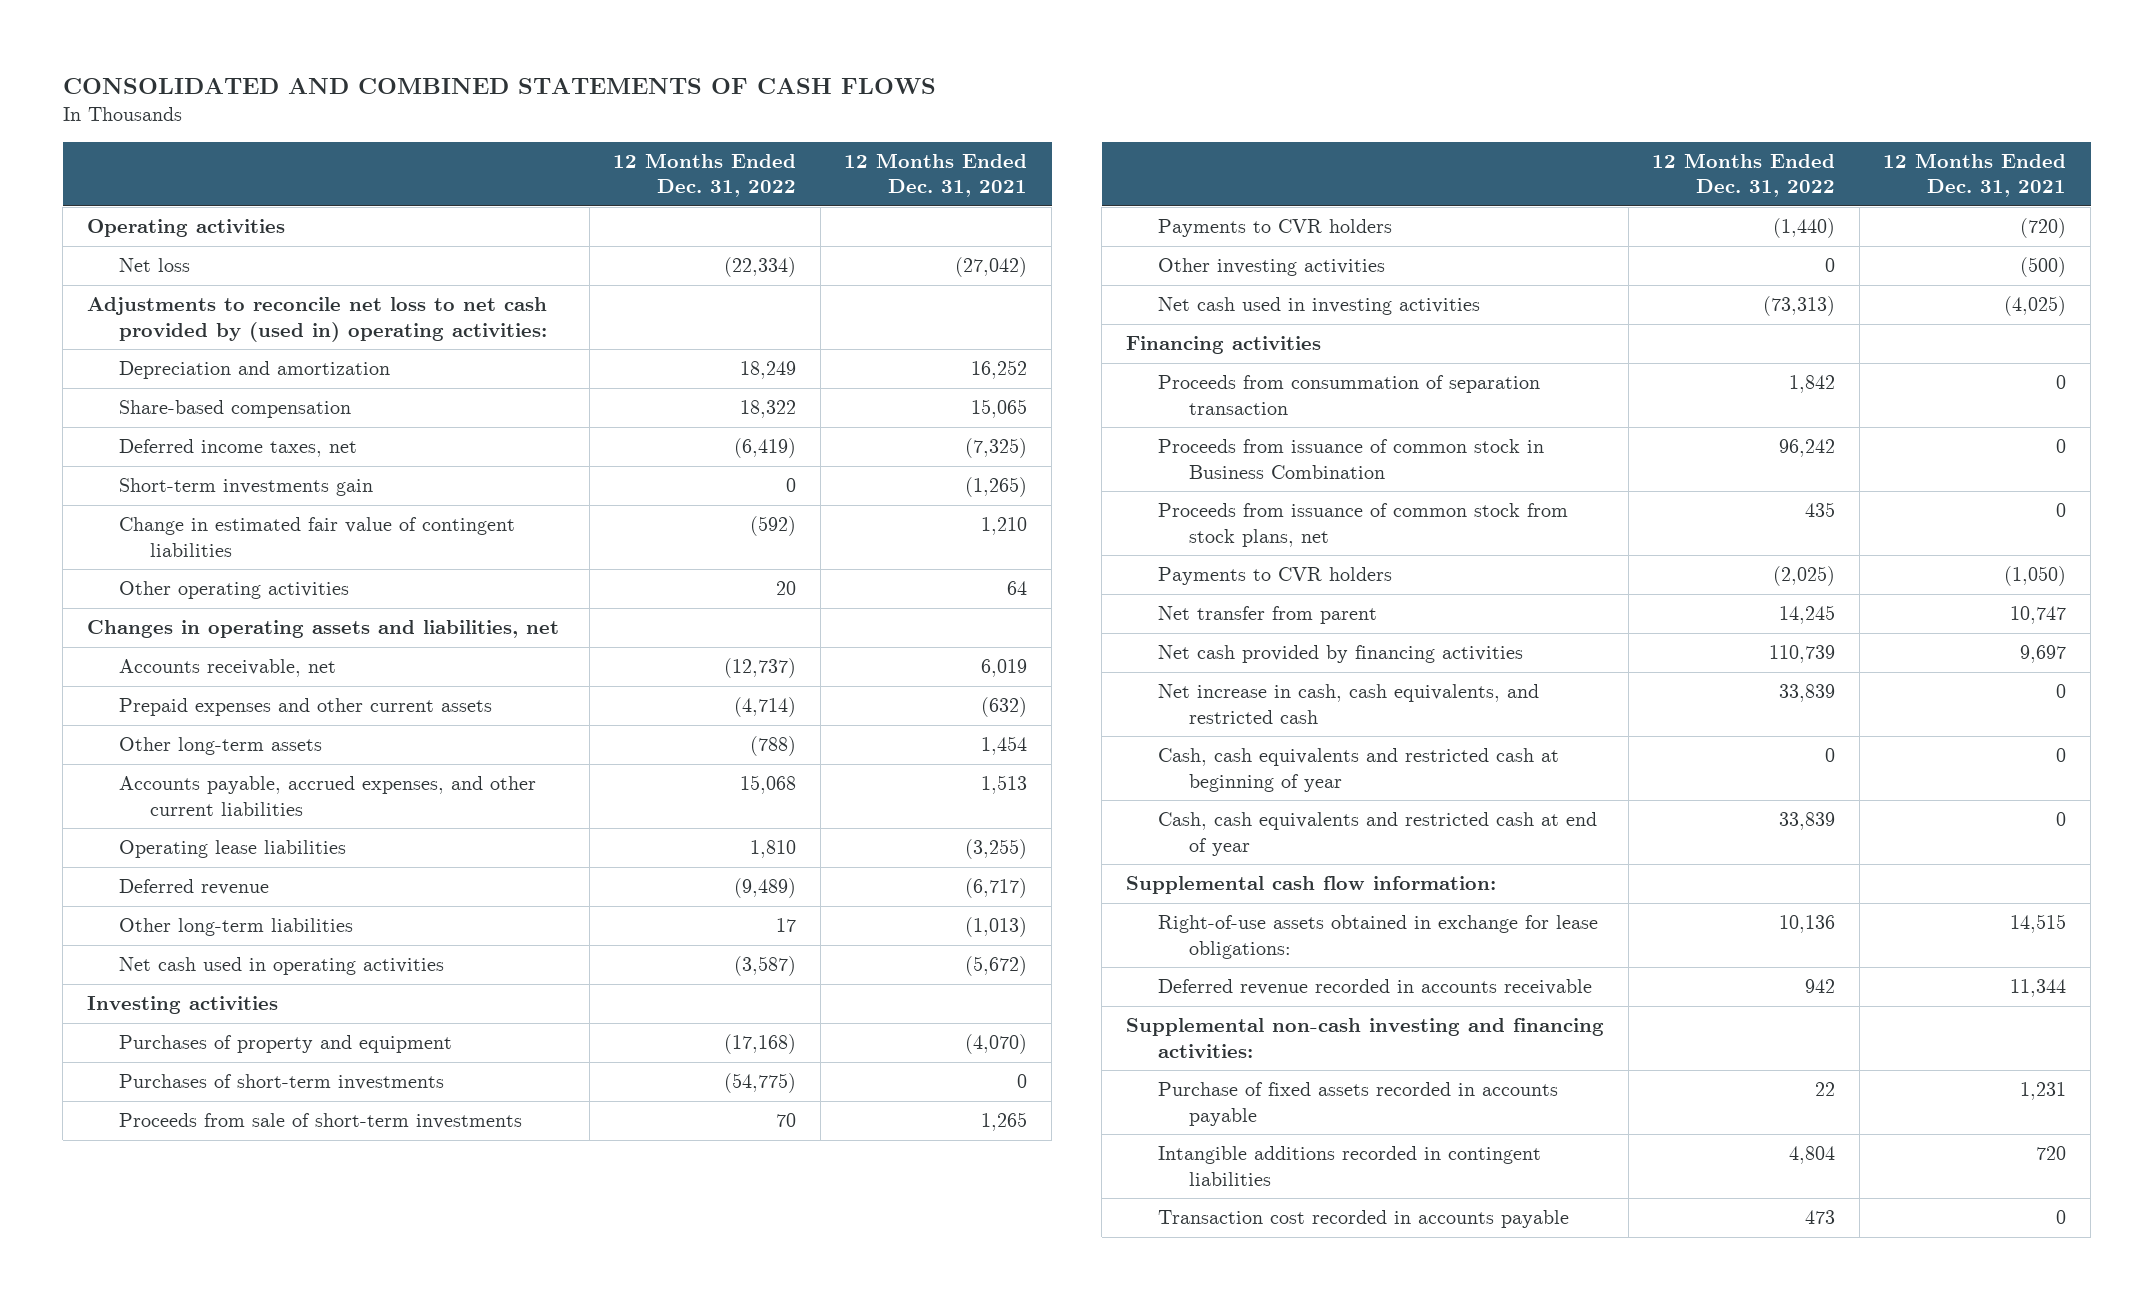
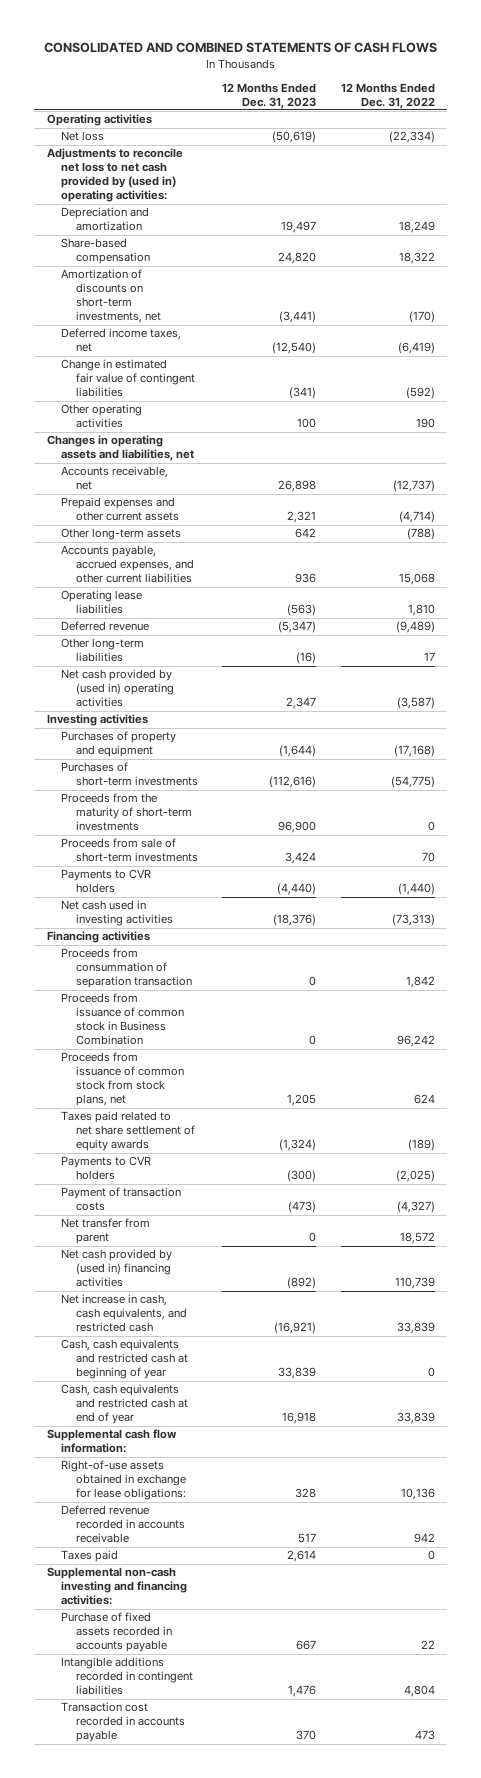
- | 12 Months Ended Dec. 31, 2022 | 12 Months Ended Dec. 31, 2021
+ | 12 Months Ended Dec. 31, 2023 | 12 Months Ended Dec. 31, 2022
+ Amortization of discounts on short-term investments, net | (3,441) | (170)
- Short-term investments gain | 0 | (1,265)
- Other operating activities | 20 | 64
+ Other operating activities | 100 | 190
- Net cash used in operating activities | (3,587) | (5,672)
+ Net cash provided by (used in) operating activities | 2,347 | (3,587)
+ Proceeds from the maturity of short-term investments | 96,900 | 0
- Other investing activities | 0 | (500)
- Proceeds from issuance of common stock from stock plans, net | 435 | 0
+ Proceeds from issuance of common stock from stock plans, net | 1,205 | 624
+ Taxes paid related to net share settlement of equity awards | (1,324) | (189)
- Net transfer from parent | 14,245 | 10,747
- Net cash provided by financing activities | 110,739 | 9,697
+ Payment of transaction costs | (473) | (4,327)
+ Net transfer from parent | 0 | 18,572
+ Net cash provided by (used in) financing activities | (892) | 110,739
+ Taxes paid | 2,614 | 0

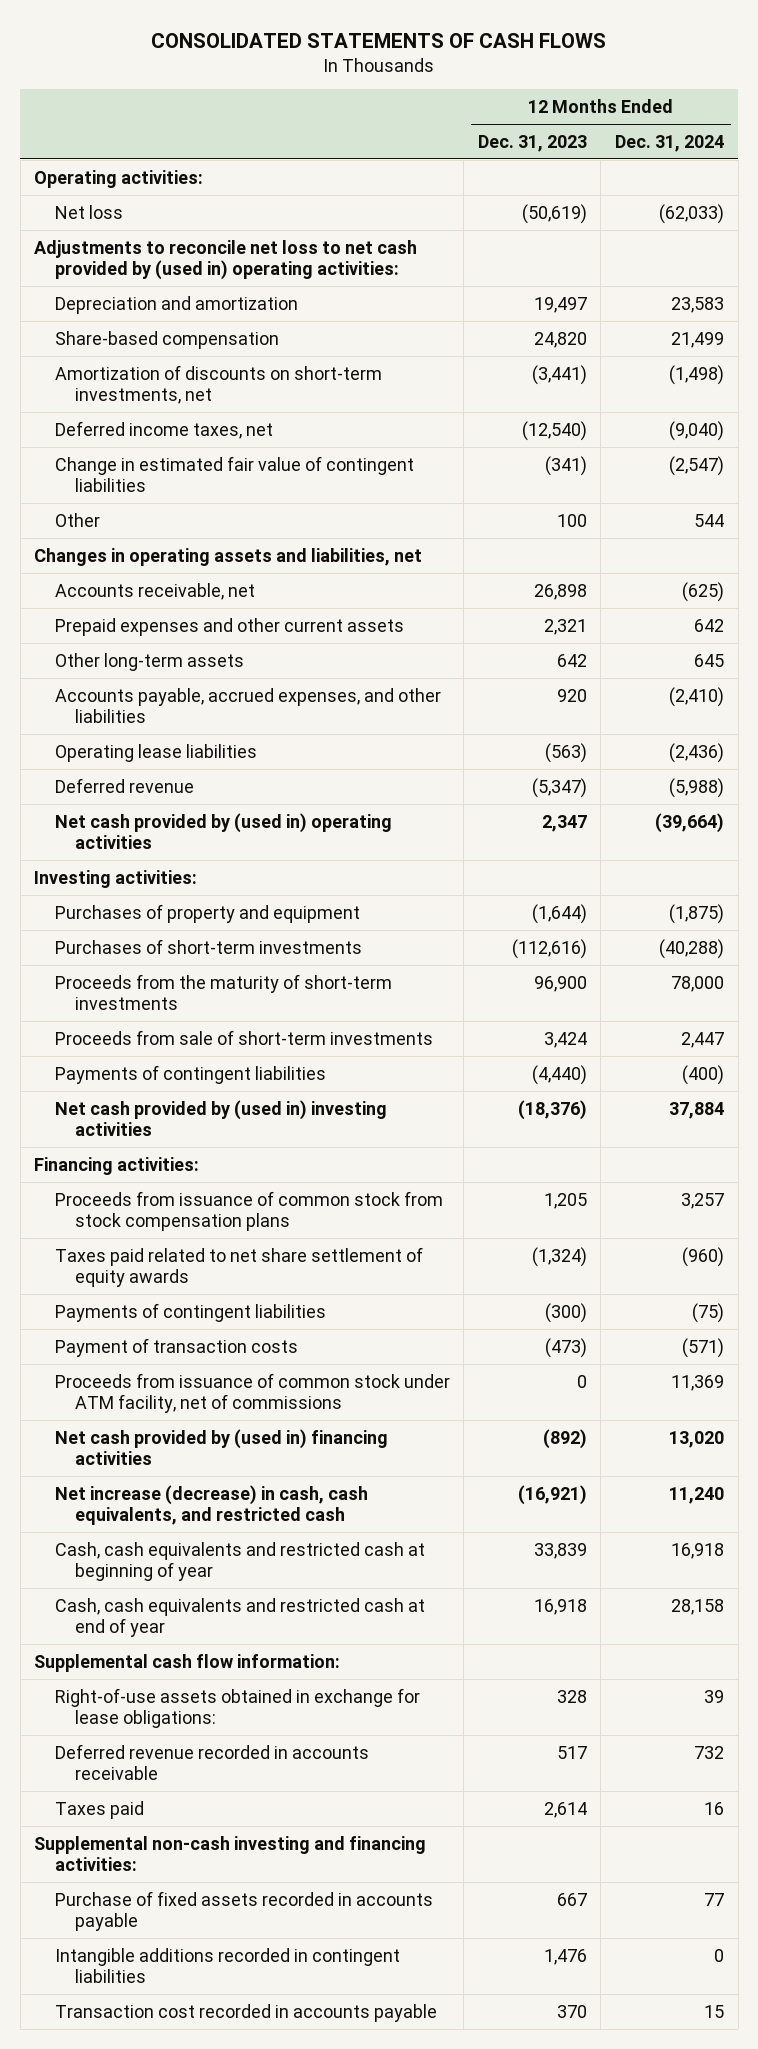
- CONSOLIDATED AND COMBINED STATEMENTS OF CASH FLOWS
+ CONSOLIDATED STATEMENTS OF CASH FLOWS
- | 12 Months Ended Dec. 31, 2023 | 12 Months Ended Dec. 31, 2022
+ | 12 Months Ended Dec. 31, 2023 | 12 Months Ended Dec. 31, 2024
- Operating activities
+ Operating activities:
- Other operating activities | 100 | 190
+ Other | 100 | 544
- Accounts payable, accrued expenses, and other current liabilities | 936 | 15,068
+ Accounts payable, accrued expenses, and other liabilities | 920 | (2,410)
- Other long-term liabilities | (16) | 17
- Investing activities
+ Investing activities:
- Payments to CVR holders | (4,440) | (1,440)
- Net cash used in investing activities | (18,376) | (73,313)
- Financing activities
- Proceeds from consummation of separation transaction | 0 | 1,842
- Proceeds from issuance of common stock in Business Combination | 0 | 96,242
- Proceeds from issuance of common stock from stock plans, net | 1,205 | 624
+ Payments of contingent liabilities | (4,440) | (400)
+ Net cash provided by (used in) investing activities | (18,376) | 37,884
+ Financing activities:
+ Proceeds from issuance of common stock from stock compensation plans | 1,205 | 3,257
- Payments to CVR holders | (300) | (2,025)
+ Payments of contingent liabilities | (300) | (75)
- Net transfer from parent | 0 | 18,572
+ Proceeds from issuance of common stock under ATM facility, net of commissions | 0 | 11,369
- Net increase in cash, cash equivalents, and restricted cash | (16,921) | 33,839
+ Net increase (decrease) in cash, cash equivalents, and restricted cash | (16,921) | 11,240

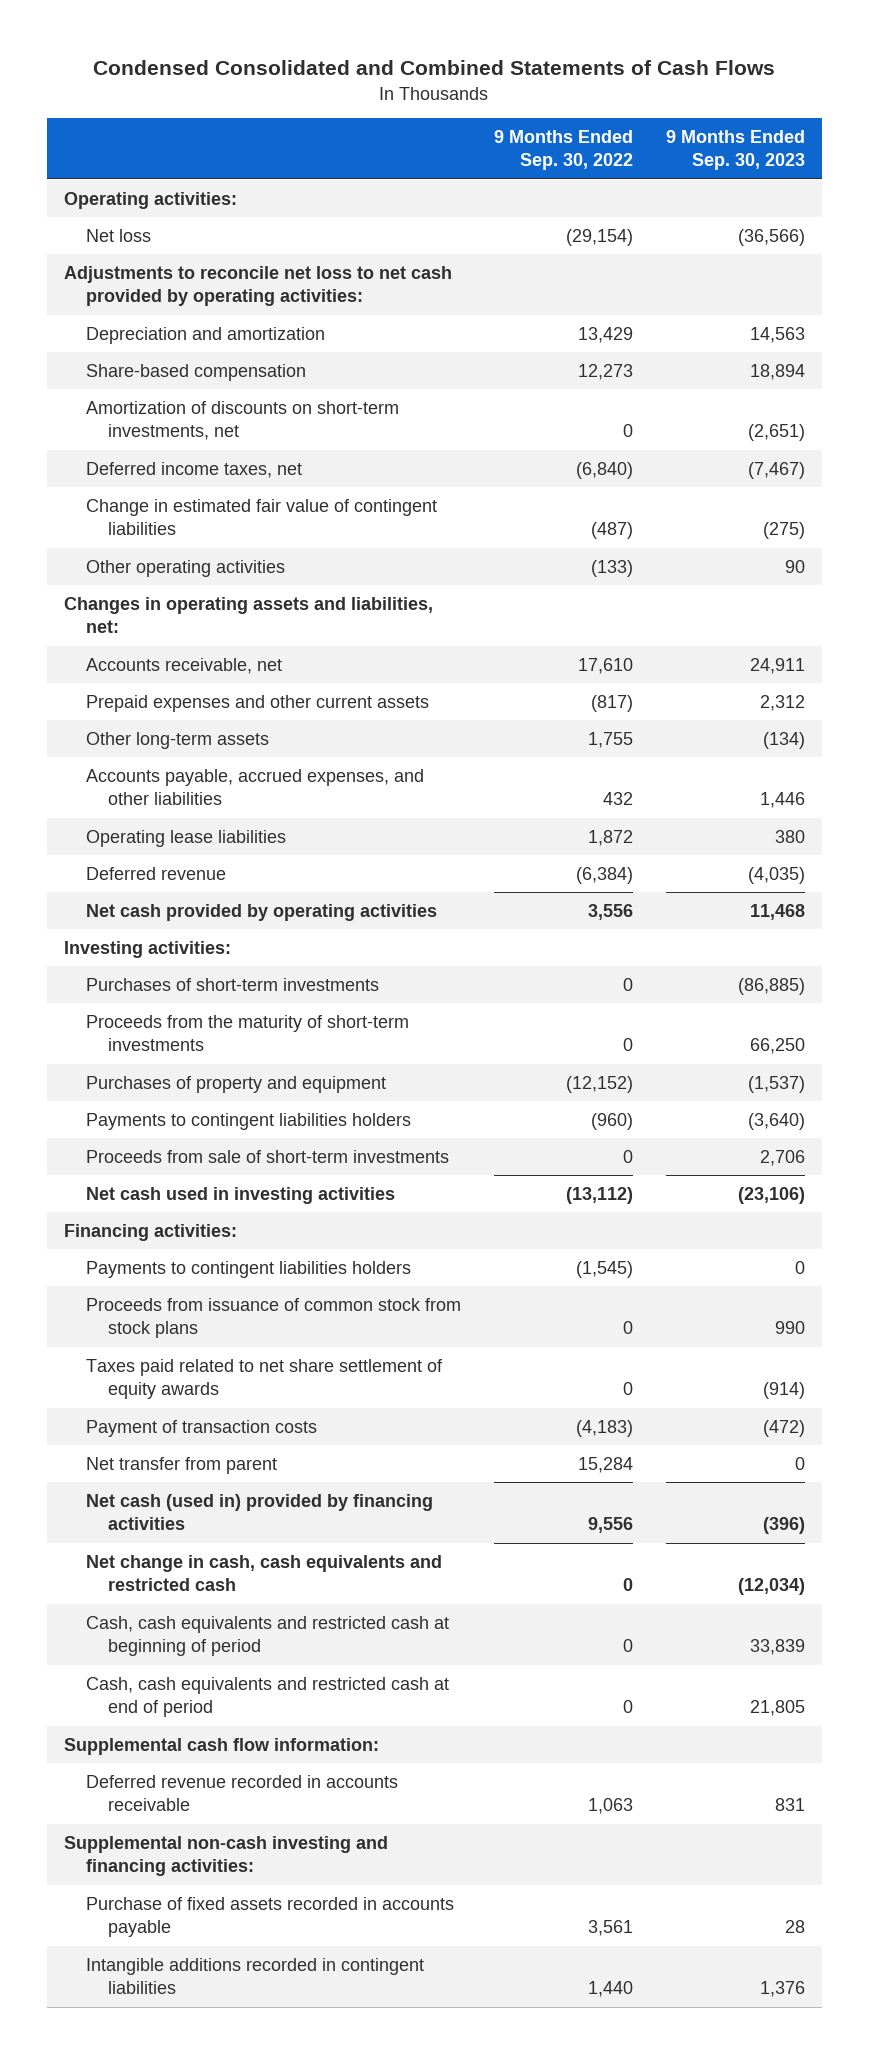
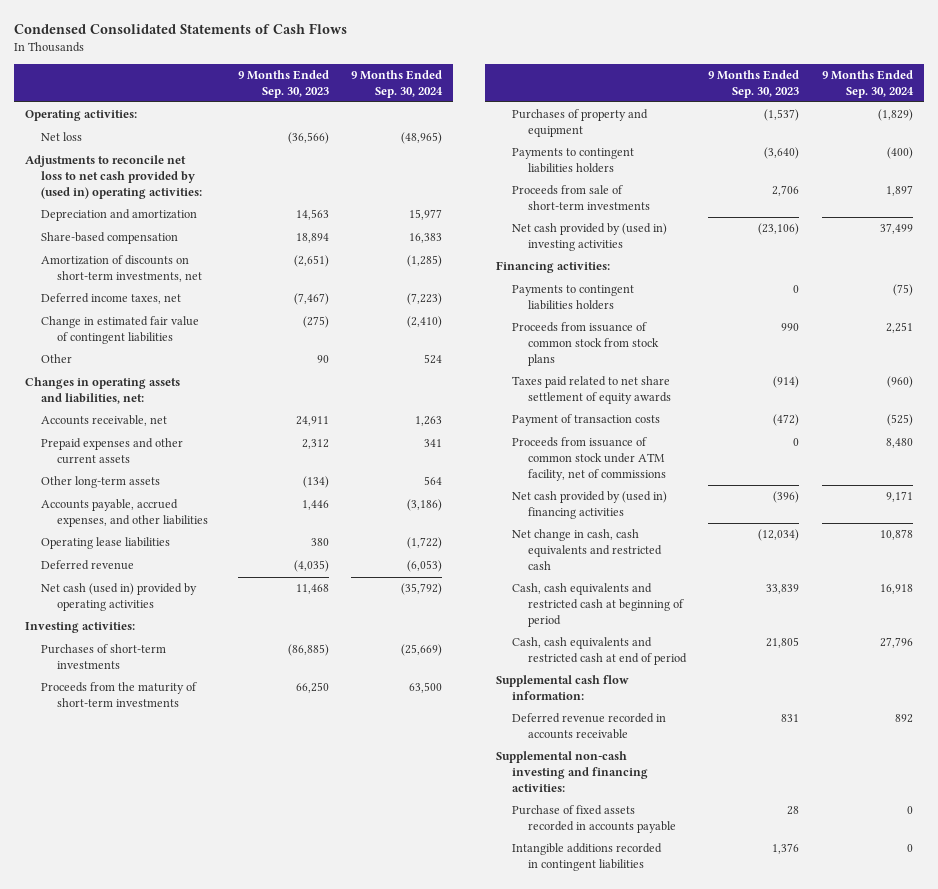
- Condensed Consolidated and Combined Statements of Cash Flows
+ Condensed Consolidated Statements of Cash Flows
- | 9 Months Ended Sep. 30, 2022 | 9 Months Ended Sep. 30, 2023
+ | 9 Months Ended Sep. 30, 2023 | 9 Months Ended Sep. 30, 2024
- Adjustments to reconcile net loss to net cash provided by operating activities:
+ Adjustments to reconcile net loss to net cash provided by (used in) operating activities:
- Other operating activities | (133) | 90
+ Other | 90 | 524
- Net cash provided by operating activities | 3,556 | 11,468
+ Net cash (used in) provided by operating activities | 11,468 | (35,792)
- Net cash used in investing activities | (13,112) | (23,106)
+ Net cash provided by (used in) investing activities | (23,106) | 37,499
- Net transfer from parent | 15,284 | 0
- Net cash (used in) provided by financing activities | 9,556 | (396)
+ Proceeds from issuance of common stock under ATM facility, net of commissions | 0 | 8,480
+ Net cash provided by (used in) financing activities | (396) | 9,171

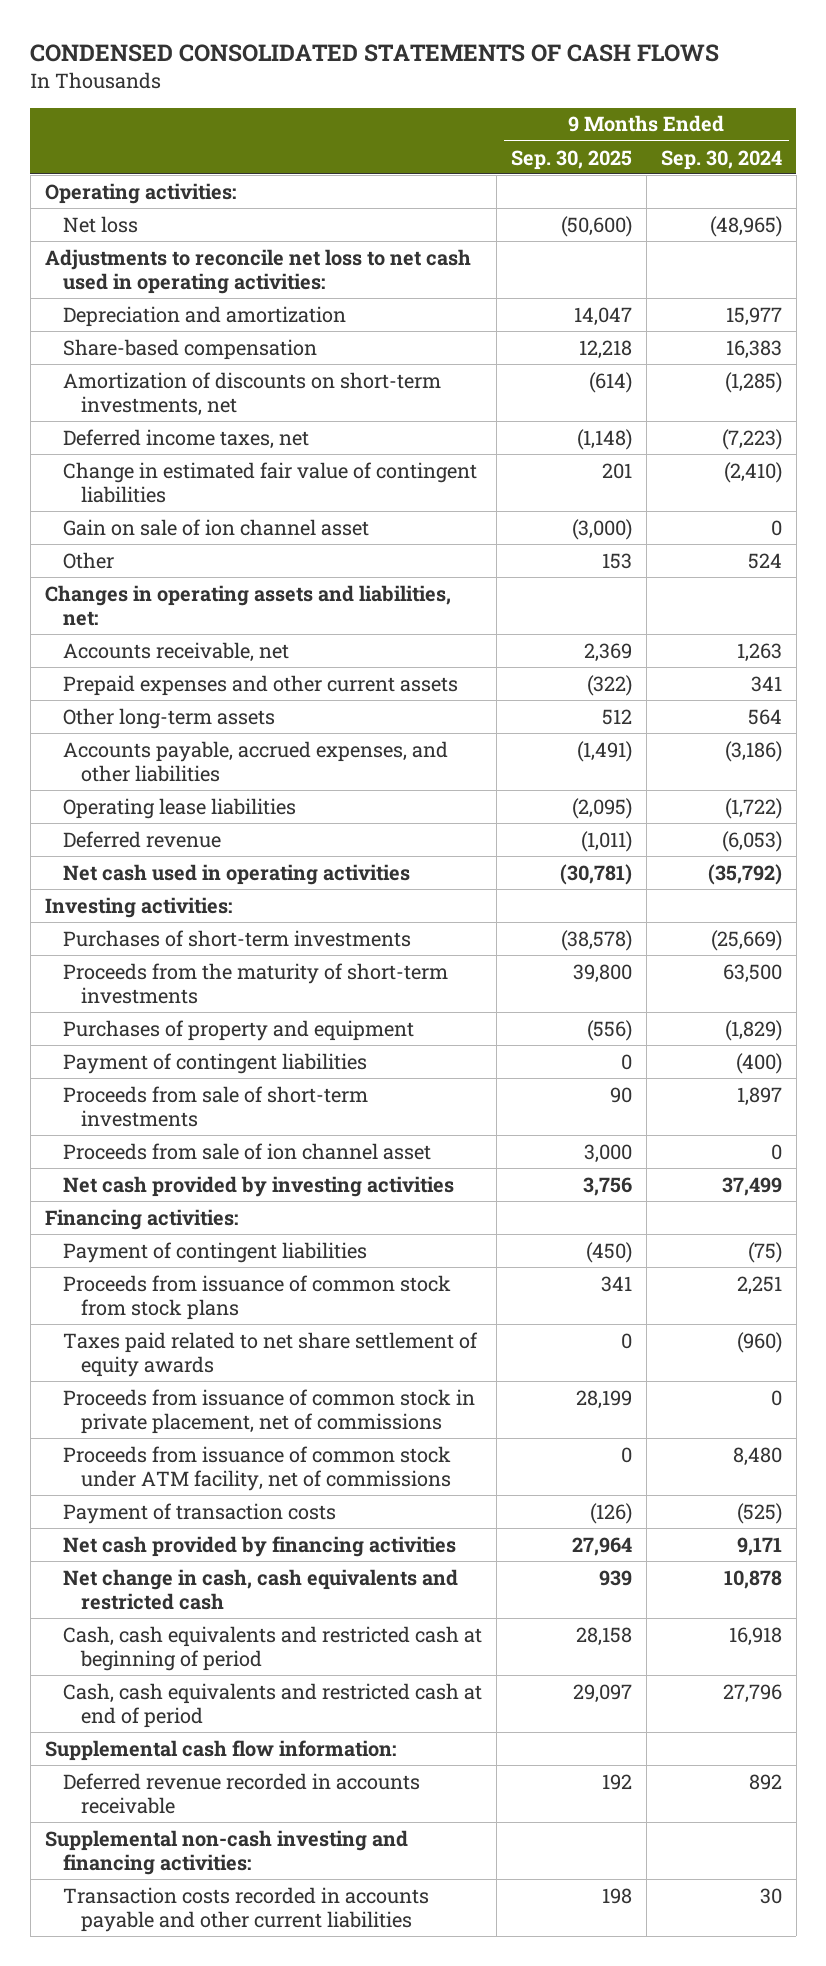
- Condensed Consolidated Statements of Cash Flows
+ CONDENSED CONSOLIDATED STATEMENTS OF CASH FLOWS
- | 9 Months Ended Sep. 30, 2023 | 9 Months Ended Sep. 30, 2024
+ | 9 Months Ended Sep. 30, 2025 | 9 Months Ended Sep. 30, 2024
- Adjustments to reconcile net loss to net cash provided by (used in) operating activities:
+ Adjustments to reconcile net loss to net cash used in operating activities:
+ Gain on sale of ion channel asset | (3,000) | 0
- Net cash (used in) provided by operating activities | 11,468 | (35,792)
+ Net cash used in operating activities | (30,781) | (35,792)
- Payments to contingent liabilities holders | (3,640) | (400)
+ Payment of contingent liabilities | 0 | (400)
- Net cash provided by (used in) investing activities | (23,106) | 37,499
+ Proceeds from sale of ion channel asset | 3,000 | 0
+ Net cash provided by investing activities | 3,756 | 37,499
- Payments to contingent liabilities holders | 0 | (75)
+ Payment of contingent liabilities | (450) | (75)
+ Proceeds from issuance of common stock in private placement, net of commissions | 28,199 | 0
- Net cash provided by (used in) financing activities | (396) | 9,171
moved down: Payment of transaction costs | (126) | (525)
+ Net cash provided by financing activities | 27,964 | 9,171
- Purchase of fixed assets recorded in accounts payable | 28 | 0
- Intangible additions recorded in contingent liabilities | 1,376 | 0
+ Transaction costs recorded in accounts payable and other current liabilities | 198 | 30

